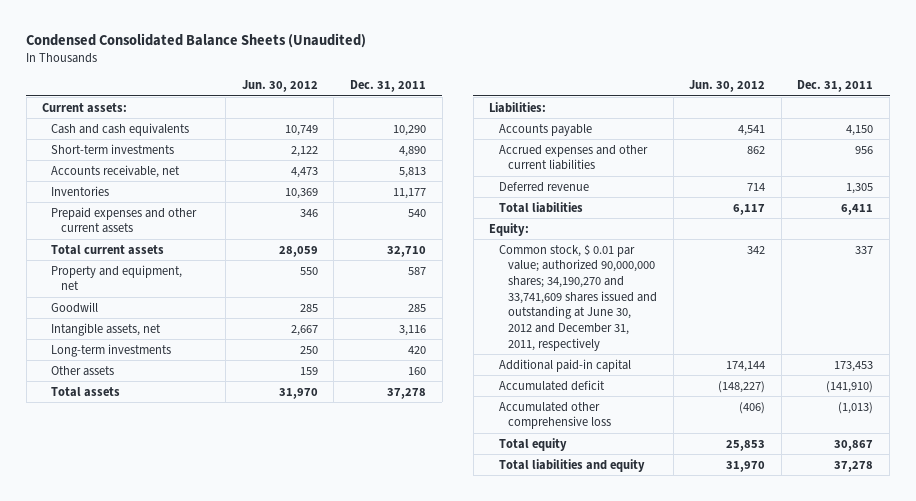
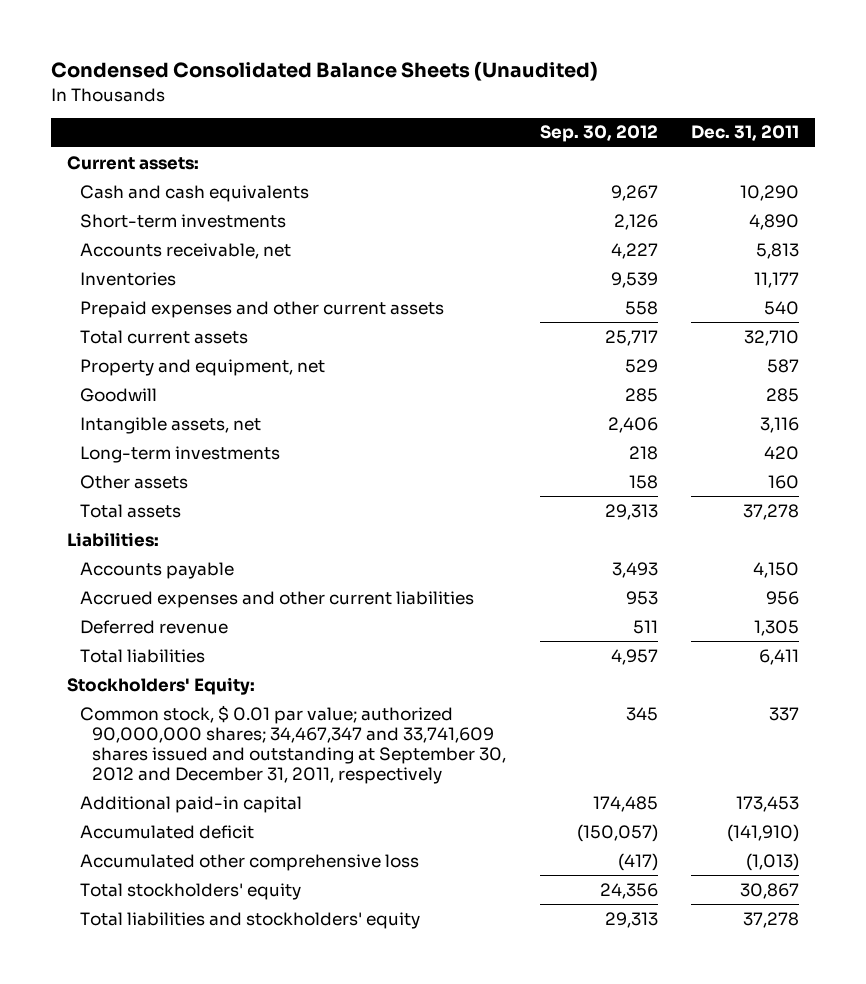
- | Jun. 30, 2012 | Dec. 31, 2011
+ | Sep. 30, 2012 | Dec. 31, 2011
- Equity:
- Common stock, $ 0.01 par value; authorized 90,000,000 shares; 34,190,270 and 33,741,609 shares issued and outstanding at June 30, 2012 and December 31, 2011, respectively | 342 | 337
+ Stockholders' Equity:
+ Common stock, $ 0.01 par value; authorized 90,000,000 shares; 34,467,347 and 33,741,609 shares issued and outstanding at September 30, 2012 and December 31, 2011, respectively | 345 | 337
- Total equity | 25,853 | 30,867
- Total liabilities and equity | 31,970 | 37,278
+ Total stockholders' equity | 24,356 | 30,867
+ Total liabilities and stockholders' equity | 29,313 | 37,278

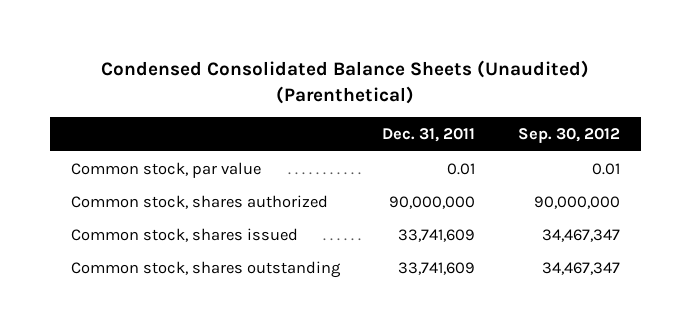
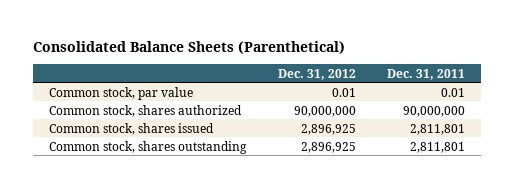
- Condensed Consolidated Balance Sheets (Unaudited) (Parenthetical)
+ Consolidated Balance Sheets (Parenthetical)
- | Dec. 31, 2011 | Sep. 30, 2012
+ | Dec. 31, 2012 | Dec. 31, 2011
- Common stock, shares issued | 33,741,609 | 34,467,347
- Common stock, shares outstanding | 33,741,609 | 34,467,347
+ Common stock, shares issued | 2,896,925 | 2,811,801
+ Common stock, shares outstanding | 2,896,925 | 2,811,801

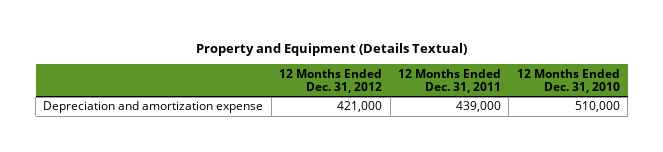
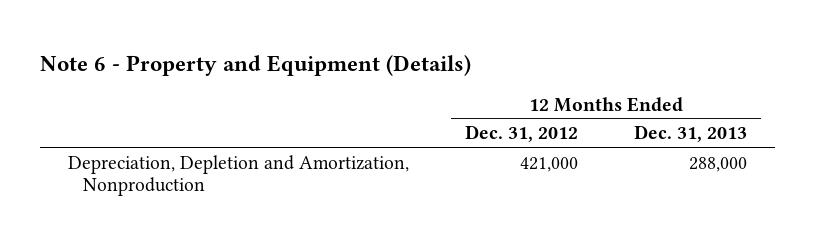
- Property and Equipment (Details Textual)
+ Note 6 - Property and Equipment (Details)
- | 12 Months Ended Dec. 31, 2012 | 12 Months Ended Dec. 31, 2011 | 12 Months Ended Dec. 31, 2010
+ | 12 Months Ended Dec. 31, 2012 | 12 Months Ended Dec. 31, 2013
- Depreciation and amortization expense | 421,000 | 439,000 | 510,000
+ Depreciation, Depletion and Amortization, Nonproduction | 421,000 | 288,000

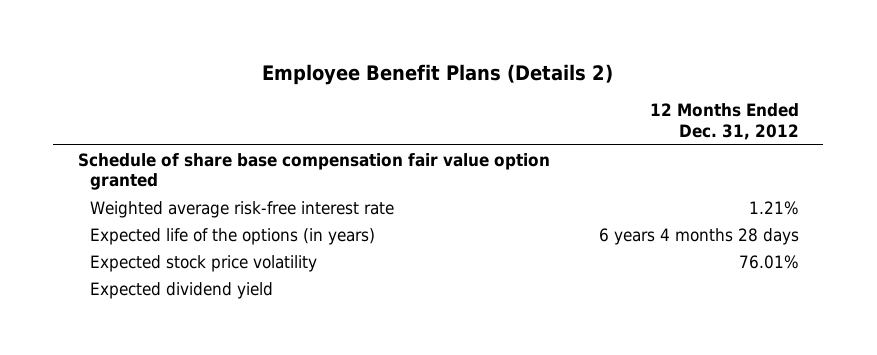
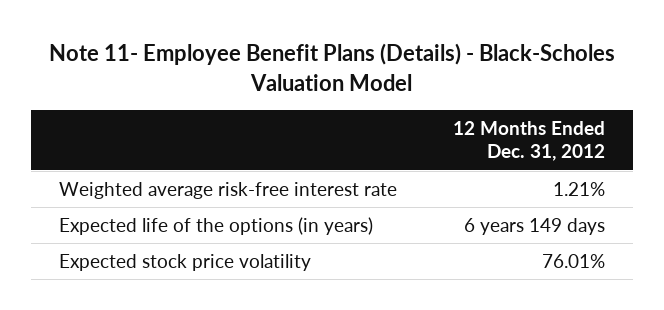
- Employee Benefit Plans (Details 2)
+ Note 11- Employee Benefit Plans (Details) - Black-Scholes Valuation Model
- Schedule of share base compensation fair value option granted
- Expected life of the options (in years) | 6 years 4 months 28 days
+ Expected life of the options (in years) | 6 years 149 days
- Expected dividend yield

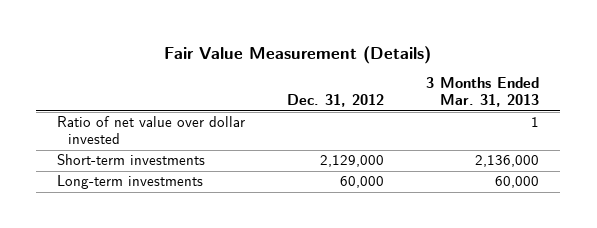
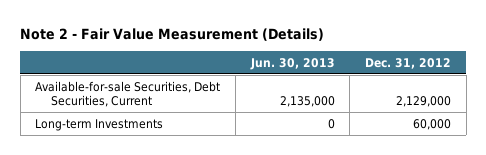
- Fair Value Measurement (Details)
+ Note 2 - Fair Value Measurement (Details)
- | Dec. 31, 2012 | 3 Months Ended Mar. 31, 2013
+ | Jun. 30, 2013 | Dec. 31, 2012
- Ratio of net value over dollar invested | | 1
- Short-term investments | 2,129,000 | 2,136,000
- Long-term investments | 60,000 | 60,000
+ Available-for-sale Securities, Debt Securities, Current | 2,135,000 | 2,129,000
+ Long-term Investments | 0 | 60,000

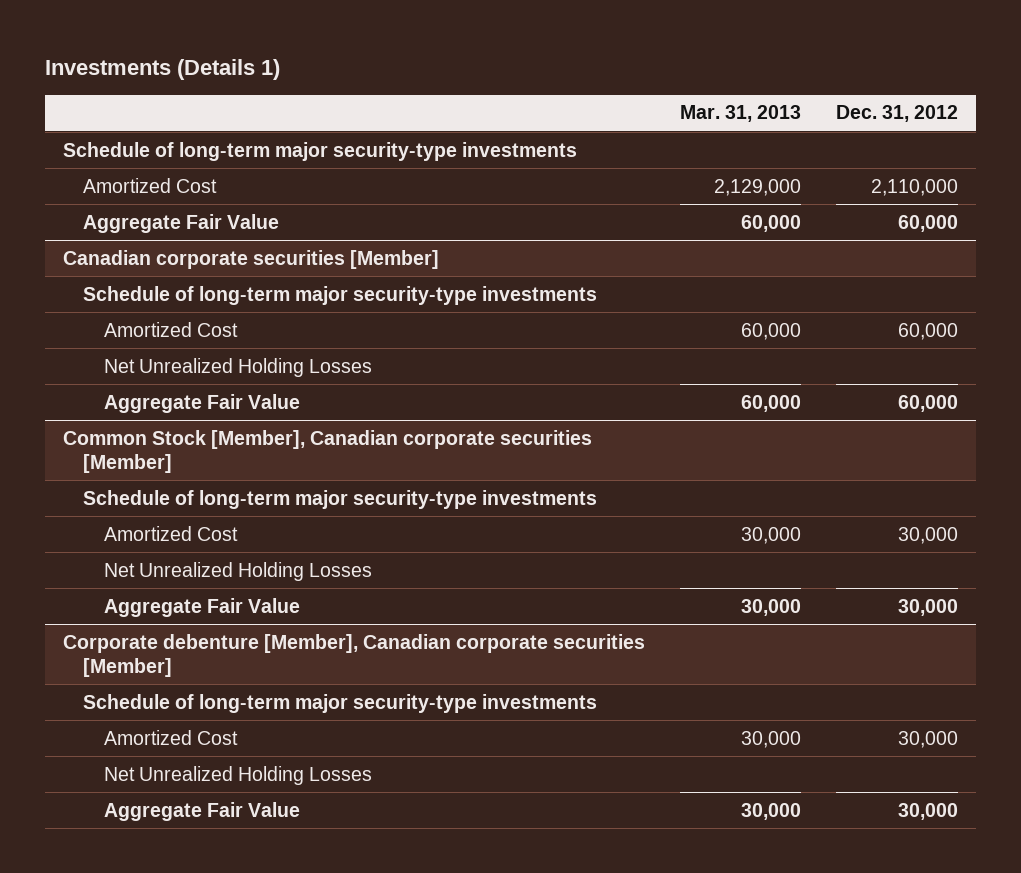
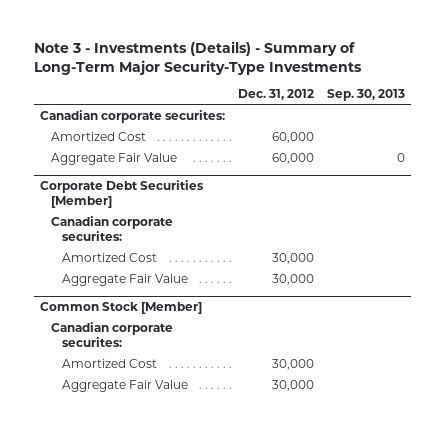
- Investments (Details 1)
+ Note 3 - Investments (Details) - Summary of Long-Term Major Security-Type Investments
- | Mar. 31, 2013 | Dec. 31, 2012
+ | Dec. 31, 2012 | Sep. 30, 2013
- Schedule of long-term major security-type investments
- Amortized Cost | 2,129,000 | 2,110,000
- Aggregate Fair Value | 60,000 | 60,000
- Canadian corporate securities [Member]
- Schedule of long-term major security-type investments
+ Canadian corporate securites:
- Net Unrealized Holding Losses
- Common Stock [Member], Canadian corporate securities [Member]
- Schedule of long-term major security-type investments
+ Corporate Debt Securities [Member]
+ Canadian corporate securites:
- Net Unrealized Holding Losses
- Corporate debenture [Member], Canadian corporate securities [Member]
- Schedule of long-term major security-type investments
+ Common Stock [Member]
+ Canadian corporate securites:
- Net Unrealized Holding Losses

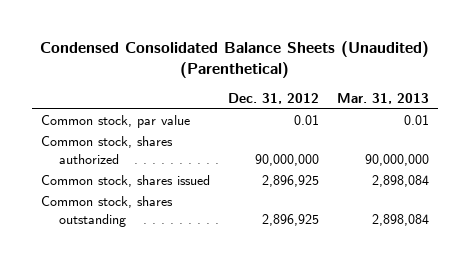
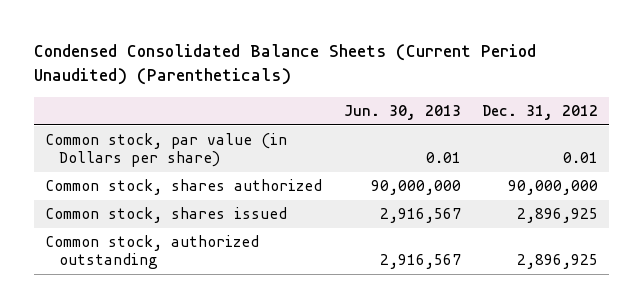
- Condensed Consolidated Balance Sheets (Unaudited) (Parenthetical)
+ Condensed Consolidated Balance Sheets (Current Period Unaudited) (Parentheticals)
- | Dec. 31, 2012 | Mar. 31, 2013
+ | Jun. 30, 2013 | Dec. 31, 2012
- Common stock, par value | 0.01 | 0.01
+ Common stock, par value (in Dollars per share) | 0.01 | 0.01
- Common stock, shares outstanding | 2,896,925 | 2,898,084
+ Common stock, authorized outstanding | 2,916,567 | 2,896,925

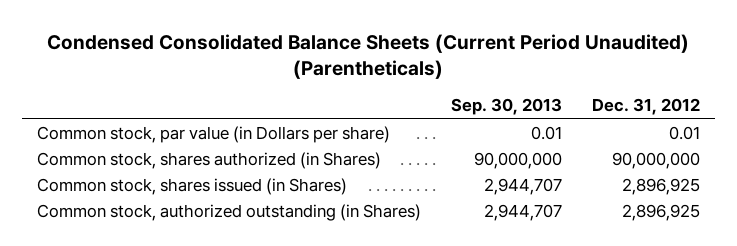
- | Jun. 30, 2013 | Dec. 31, 2012
+ | Sep. 30, 2013 | Dec. 31, 2012
- Common stock, shares authorized | 90,000,000 | 90,000,000
- Common stock, shares issued | 2,916,567 | 2,896,925
- Common stock, authorized outstanding | 2,916,567 | 2,896,925
+ Common stock, shares authorized (in Shares) | 90,000,000 | 90,000,000
+ Common stock, shares issued (in Shares) | 2,944,707 | 2,896,925
+ Common stock, authorized outstanding (in Shares) | 2,944,707 | 2,896,925

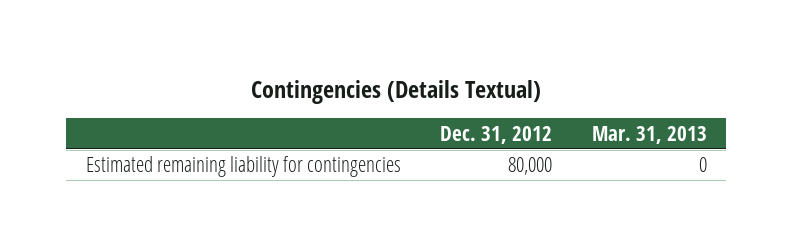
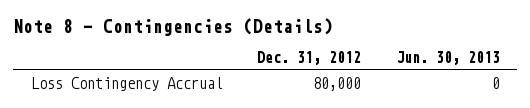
- Contingencies (Details Textual)
+ Note 8 - Contingencies (Details)
- | Dec. 31, 2012 | Mar. 31, 2013
+ | Dec. 31, 2012 | Jun. 30, 2013
- Estimated remaining liability for contingencies | 80,000 | 0
+ Loss Contingency Accrual | 80,000 | 0

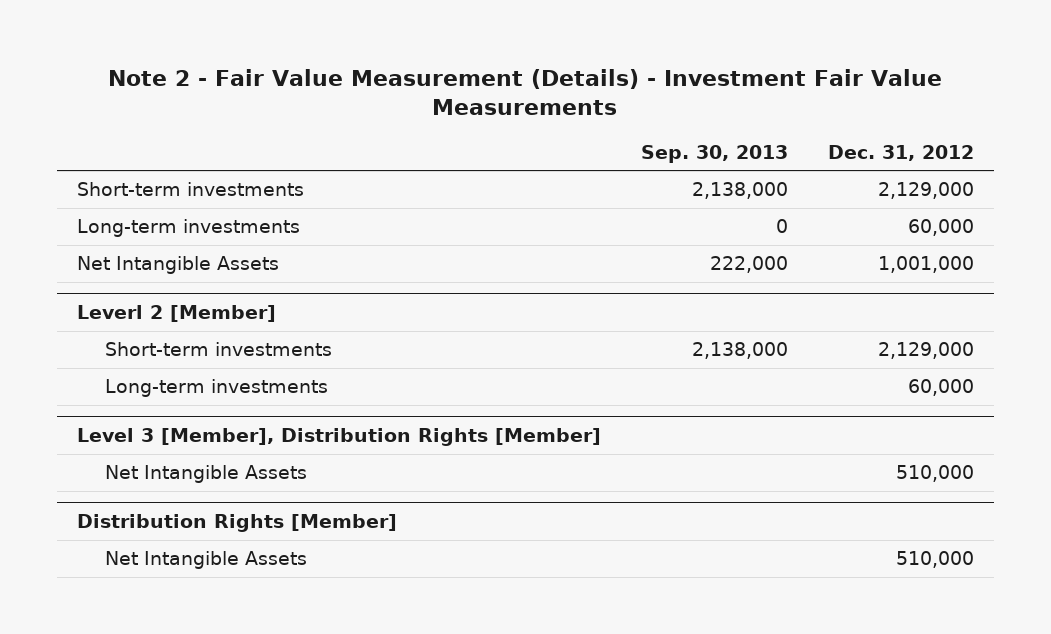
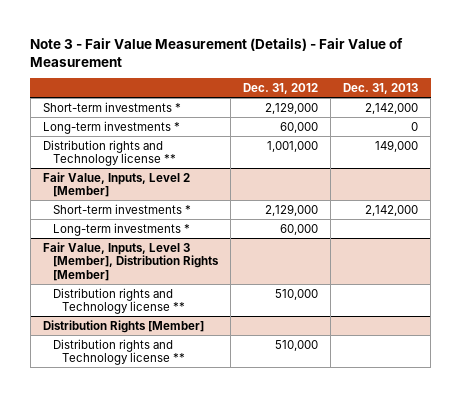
- Note 2 - Fair Value Measurement (Details) - Investment Fair Value Measurements
+ Note 3 - Fair Value Measurement (Details) - Fair Value of Measurement
- | Sep. 30, 2013 | Dec. 31, 2012
+ | Dec. 31, 2012 | Dec. 31, 2013
- Short-term investments | 2,138,000 | 2,129,000
- Long-term investments | 0 | 60,000
- Net Intangible Assets | 222,000 | 1,001,000
- Leverl 2 [Member]
- Short-term investments | 2,138,000 | 2,129,000
- Long-term investments | | 60,000
- Level 3 [Member], Distribution Rights [Member]
- Net Intangible Assets | | 510,000
+ Short-term investments * | 2,129,000 | 2,142,000
+ Long-term investments * | 60,000 | 0
+ Distribution rights and Technology license ** | 1,001,000 | 149,000
+ Fair Value, Inputs, Level 2 [Member]
+ Short-term investments * | 2,129,000 | 2,142,000
+ Long-term investments * | 60,000 |
+ Fair Value, Inputs, Level 3 [Member], Distribution Rights [Member]
+ Distribution rights and Technology license ** | 510,000 |
@ Distribution Rights [Member]
- Net Intangible Assets | | 510,000
+ Distribution rights and Technology license ** | 510,000 |

